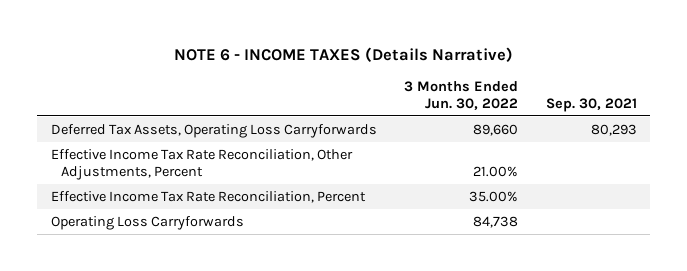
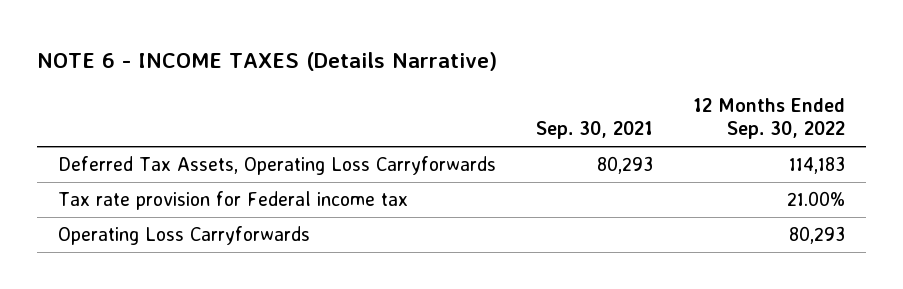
- | 3 Months Ended Jun. 30, 2022 | Sep. 30, 2021
+ | Sep. 30, 2021 | 12 Months Ended Sep. 30, 2022
- Effective Income Tax Rate Reconciliation, Other Adjustments, Percent | 21.00% |
- Effective Income Tax Rate Reconciliation, Percent | 35.00% |
+ Tax rate provision for Federal income tax | | 21.00%

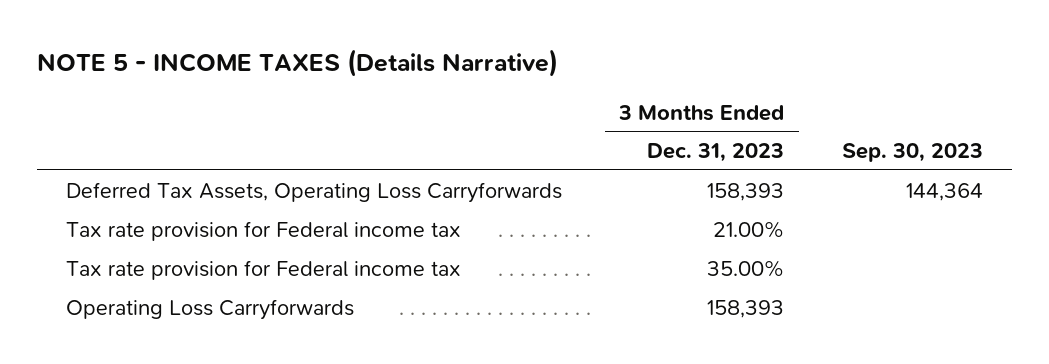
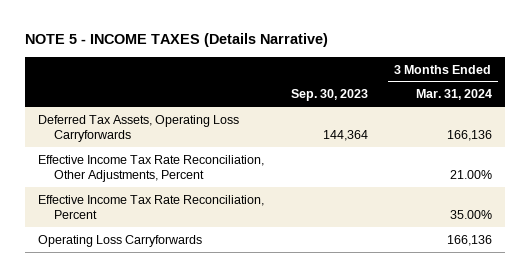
- | 3 Months Ended Dec. 31, 2023 | Sep. 30, 2023
+ | Sep. 30, 2023 | 3 Months Ended Mar. 31, 2024
- Tax rate provision for Federal income tax | 21.00% |
- Tax rate provision for Federal income tax | 35.00% |
+ Effective Income Tax Rate Reconciliation, Other Adjustments, Percent | | 21.00%
+ Effective Income Tax Rate Reconciliation, Percent | | 35.00%

